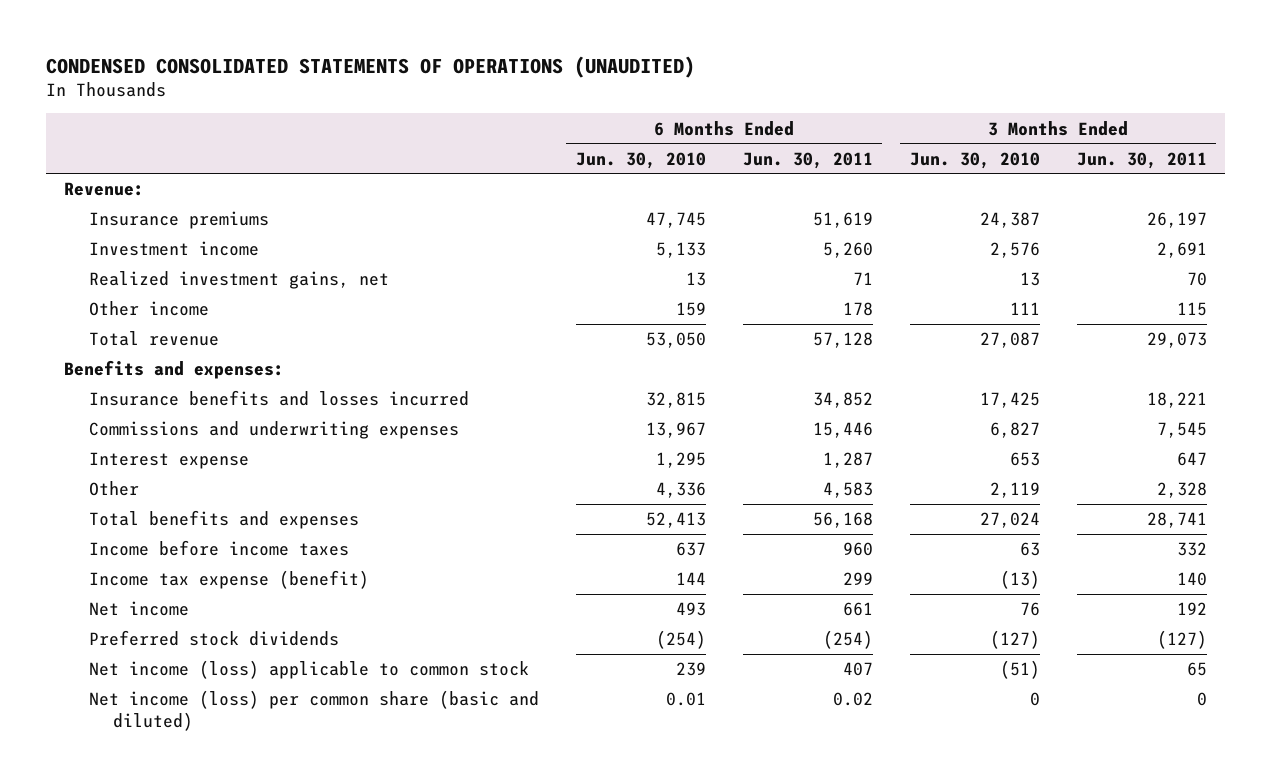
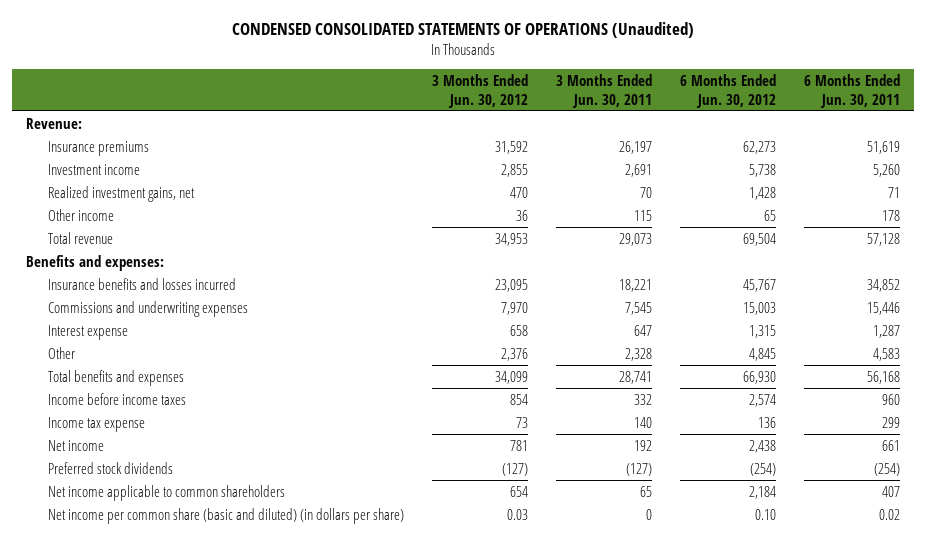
- CONDENSED CONSOLIDATED STATEMENTS OF OPERATIONS (UNAUDITED)
+ CONDENSED CONSOLIDATED STATEMENTS OF OPERATIONS (Unaudited)
- | 6 Months Ended Jun. 30, 2010 | 6 Months Ended Jun. 30, 2011 | 3 Months Ended Jun. 30, 2010 | 3 Months Ended Jun. 30, 2011
+ | 3 Months Ended Jun. 30, 2012 | 3 Months Ended Jun. 30, 2011 | 6 Months Ended Jun. 30, 2012 | 6 Months Ended Jun. 30, 2011
- Income tax expense (benefit) | 144 | 299 | (13) | 140
+ Income tax expense | 73 | 140 | 136 | 299
- Net income (loss) applicable to common stock | 239 | 407 | (51) | 65
- Net income (loss) per common share (basic and diluted) | 0.01 | 0.02 | 0 | 0
+ Net income applicable to common shareholders | 654 | 65 | 2,184 | 407
+ Net income per common share (basic and diluted) (in dollars per share) | 0.03 | 0 | 0.10 | 0.02

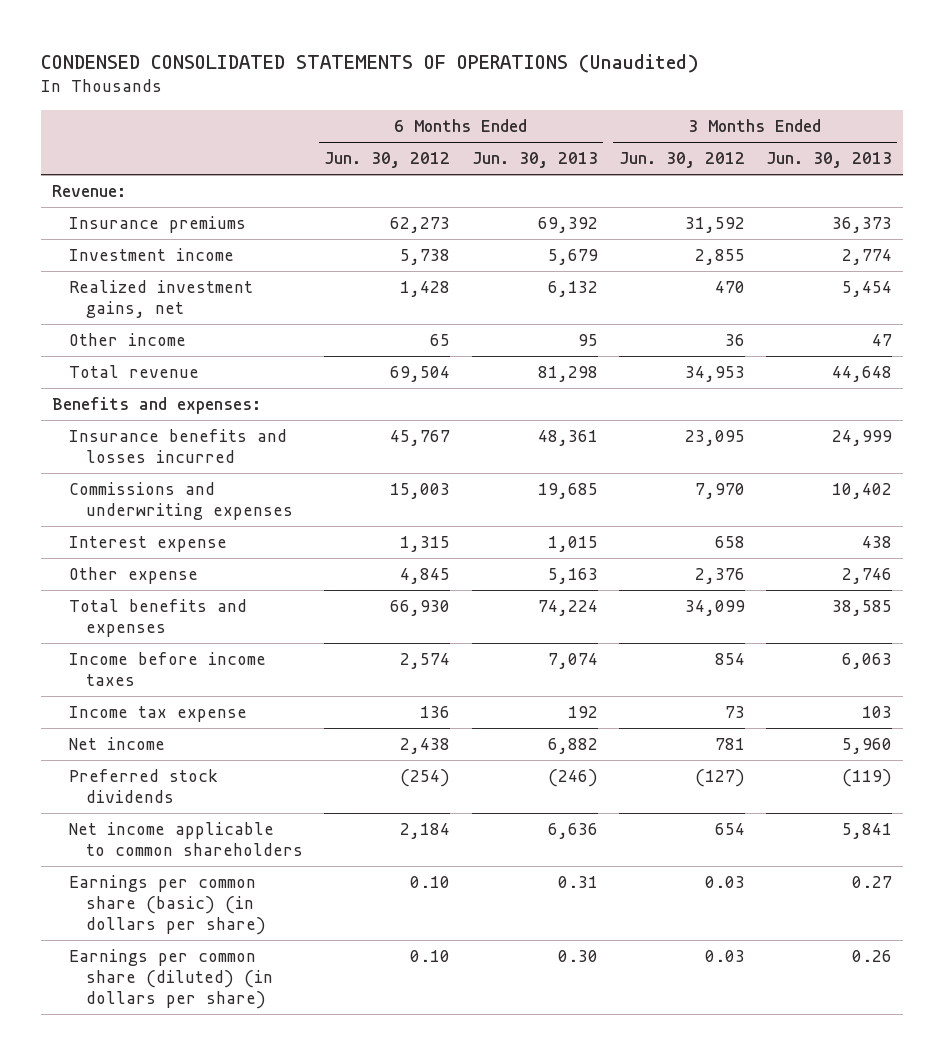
- | 3 Months Ended Jun. 30, 2012 | 3 Months Ended Jun. 30, 2011 | 6 Months Ended Jun. 30, 2012 | 6 Months Ended Jun. 30, 2011
+ | 6 Months Ended Jun. 30, 2012 | 6 Months Ended Jun. 30, 2013 | 3 Months Ended Jun. 30, 2012 | 3 Months Ended Jun. 30, 2013
- Other | 2,376 | 2,328 | 4,845 | 4,583
+ Other expense | 4,845 | 5,163 | 2,376 | 2,746
- Net income per common share (basic and diluted) (in dollars per share) | 0.03 | 0 | 0.10 | 0.02
+ Earnings per common share (basic) (in dollars per share) | 0.10 | 0.31 | 0.03 | 0.27
+ Earnings per common share (diluted) (in dollars per share) | 0.10 | 0.30 | 0.03 | 0.26

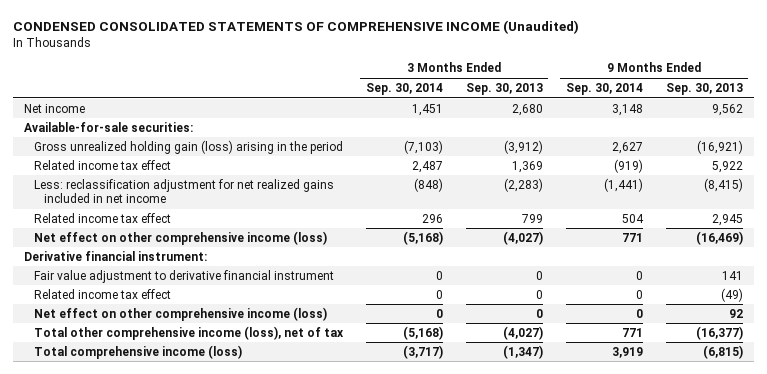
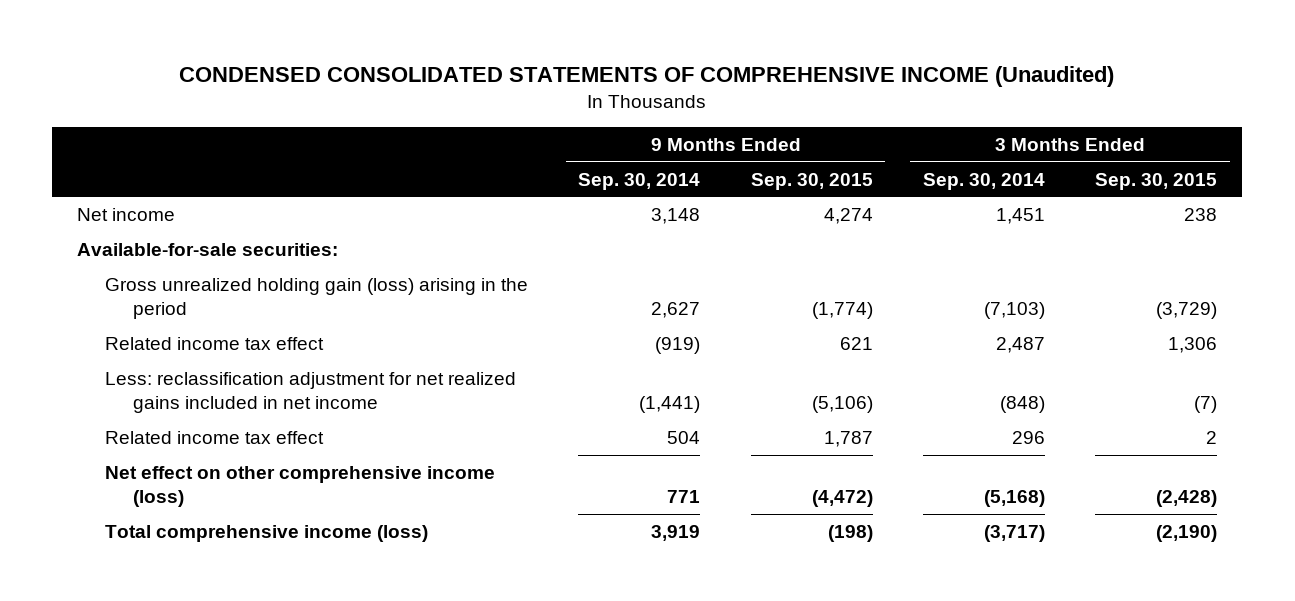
- | 3 Months Ended Sep. 30, 2014 | 3 Months Ended Sep. 30, 2013 | 9 Months Ended Sep. 30, 2014 | 9 Months Ended Sep. 30, 2013
+ | 9 Months Ended Sep. 30, 2014 | 9 Months Ended Sep. 30, 2015 | 3 Months Ended Sep. 30, 2014 | 3 Months Ended Sep. 30, 2015
- Derivative financial instrument:
- Fair value adjustment to derivative financial instrument | 0 | 0 | 0 | 141
- Related income tax effect | 0 | 0 | 0 | (49)
- Net effect on other comprehensive income (loss) | 0 | 0 | 0 | 92
- Total other comprehensive income (loss), net of tax | (5,168) | (4,027) | 771 | (16,377)

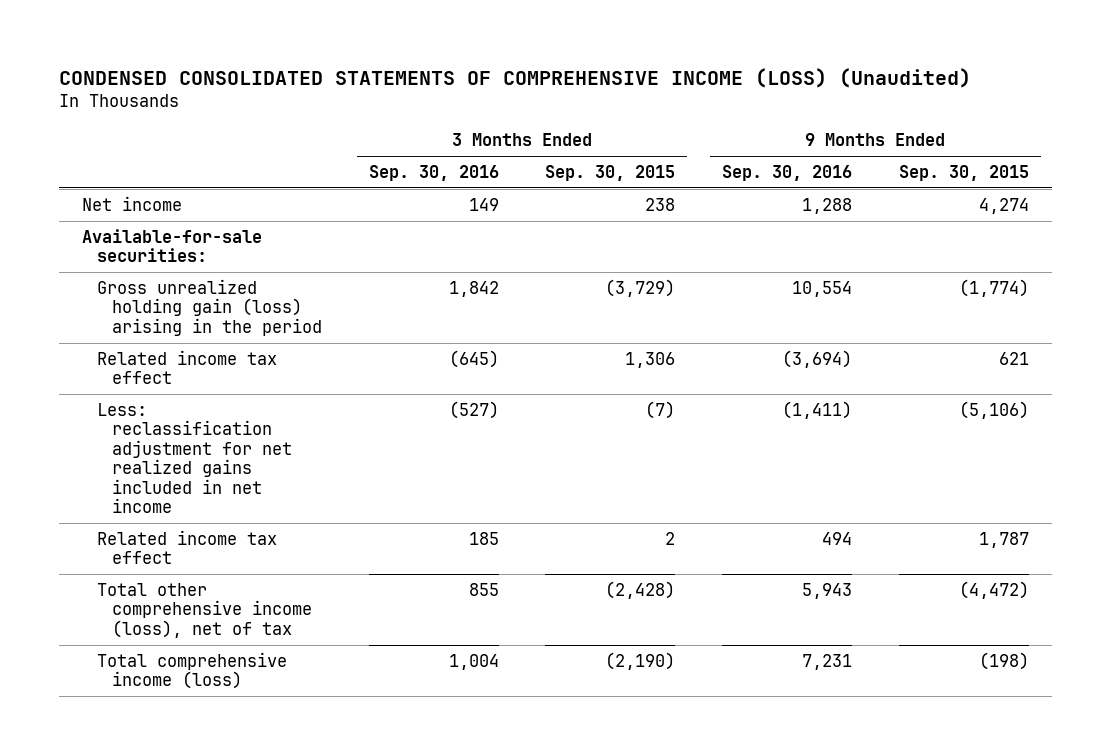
- CONDENSED CONSOLIDATED STATEMENTS OF COMPREHENSIVE INCOME (Unaudited)
+ CONDENSED CONSOLIDATED STATEMENTS OF COMPREHENSIVE INCOME (LOSS) (Unaudited)
- | 9 Months Ended Sep. 30, 2014 | 9 Months Ended Sep. 30, 2015 | 3 Months Ended Sep. 30, 2014 | 3 Months Ended Sep. 30, 2015
+ | 3 Months Ended Sep. 30, 2016 | 3 Months Ended Sep. 30, 2015 | 9 Months Ended Sep. 30, 2016 | 9 Months Ended Sep. 30, 2015
- Net effect on other comprehensive income (loss) | 771 | (4,472) | (5,168) | (2,428)
+ Total other comprehensive income (loss), net of tax | 855 | (2,428) | 5,943 | (4,472)

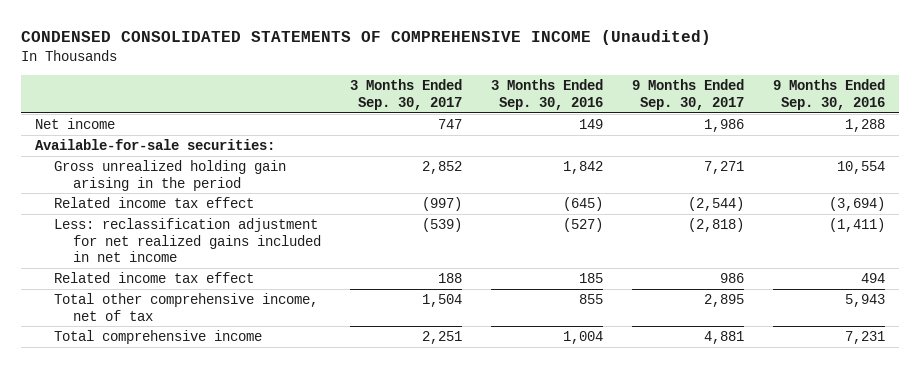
- CONDENSED CONSOLIDATED STATEMENTS OF COMPREHENSIVE INCOME (LOSS) (Unaudited)
+ CONDENSED CONSOLIDATED STATEMENTS OF COMPREHENSIVE INCOME (Unaudited)
- | 3 Months Ended Sep. 30, 2016 | 3 Months Ended Sep. 30, 2015 | 9 Months Ended Sep. 30, 2016 | 9 Months Ended Sep. 30, 2015
+ | 3 Months Ended Sep. 30, 2017 | 3 Months Ended Sep. 30, 2016 | 9 Months Ended Sep. 30, 2017 | 9 Months Ended Sep. 30, 2016
- Gross unrealized holding gain (loss) arising in the period | 1,842 | (3,729) | 10,554 | (1,774)
+ Gross unrealized holding gain arising in the period | 2,852 | 1,842 | 7,271 | 10,554
- Total other comprehensive income (loss), net of tax | 855 | (2,428) | 5,943 | (4,472)
- Total comprehensive income (loss) | 1,004 | (2,190) | 7,231 | (198)
+ Total other comprehensive income, net of tax | 1,504 | 855 | 2,895 | 5,943
+ Total comprehensive income | 2,251 | 1,004 | 4,881 | 7,231

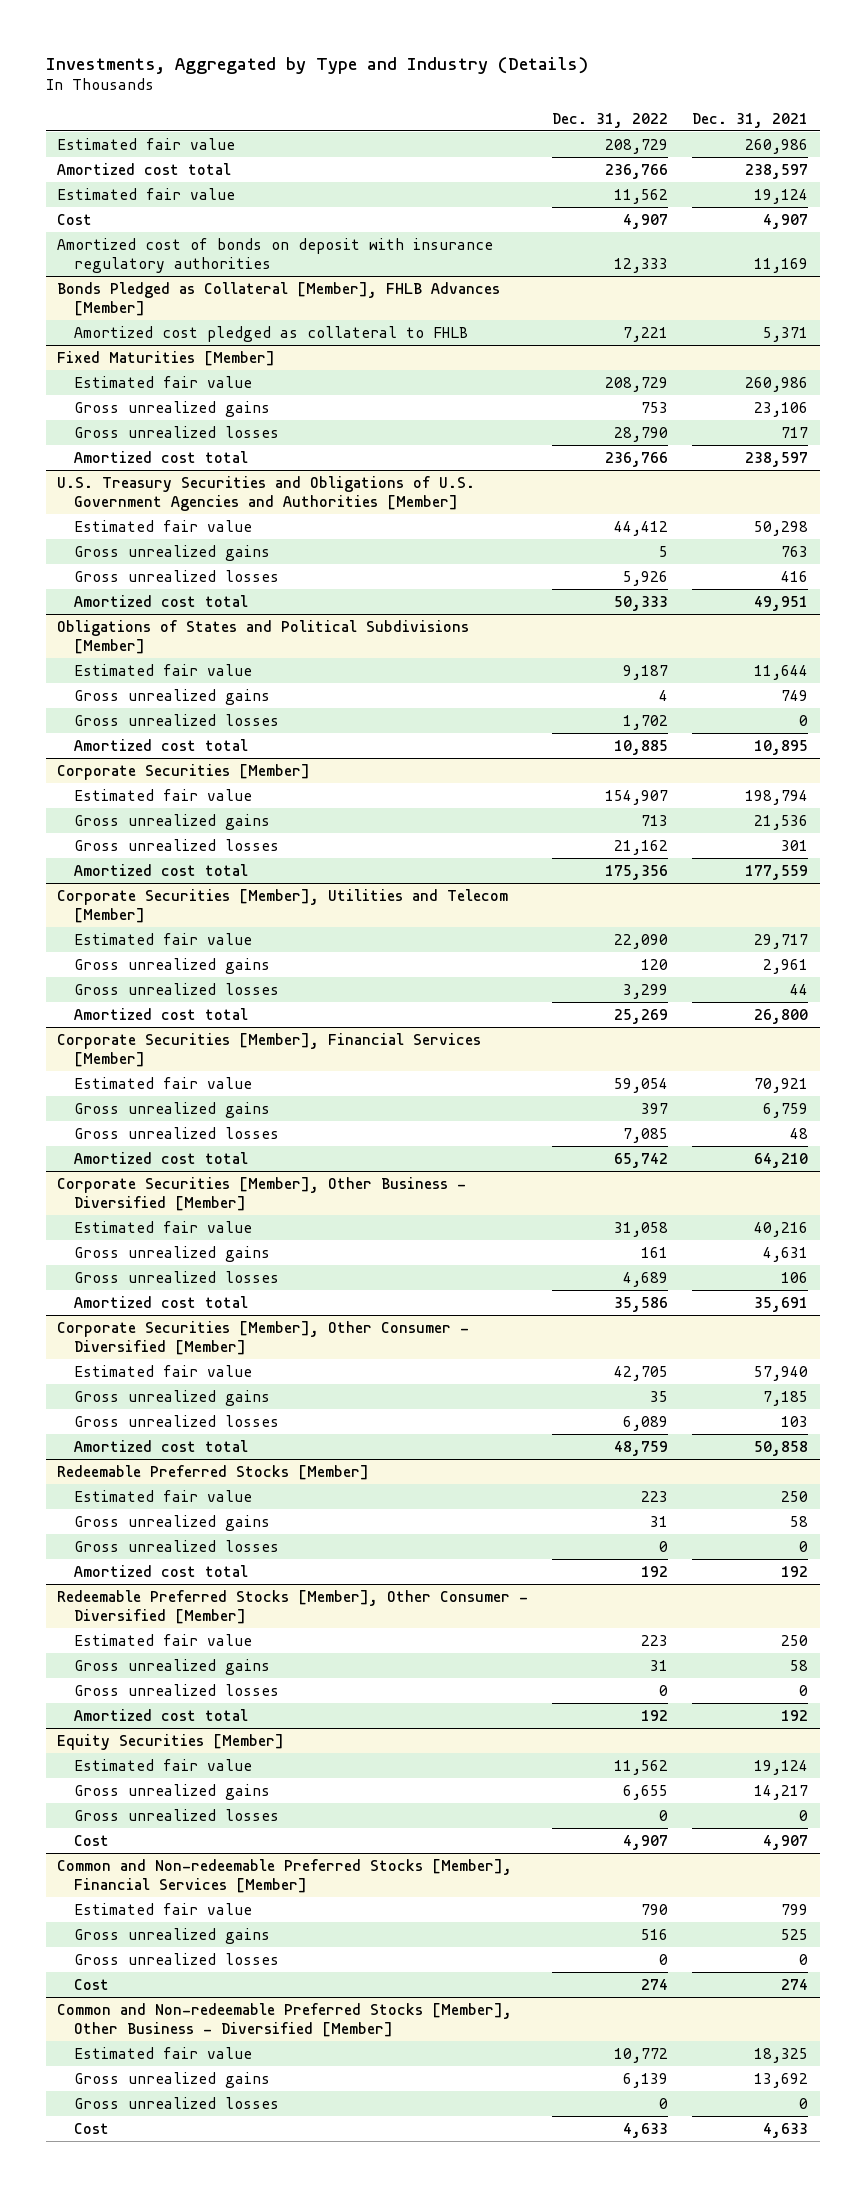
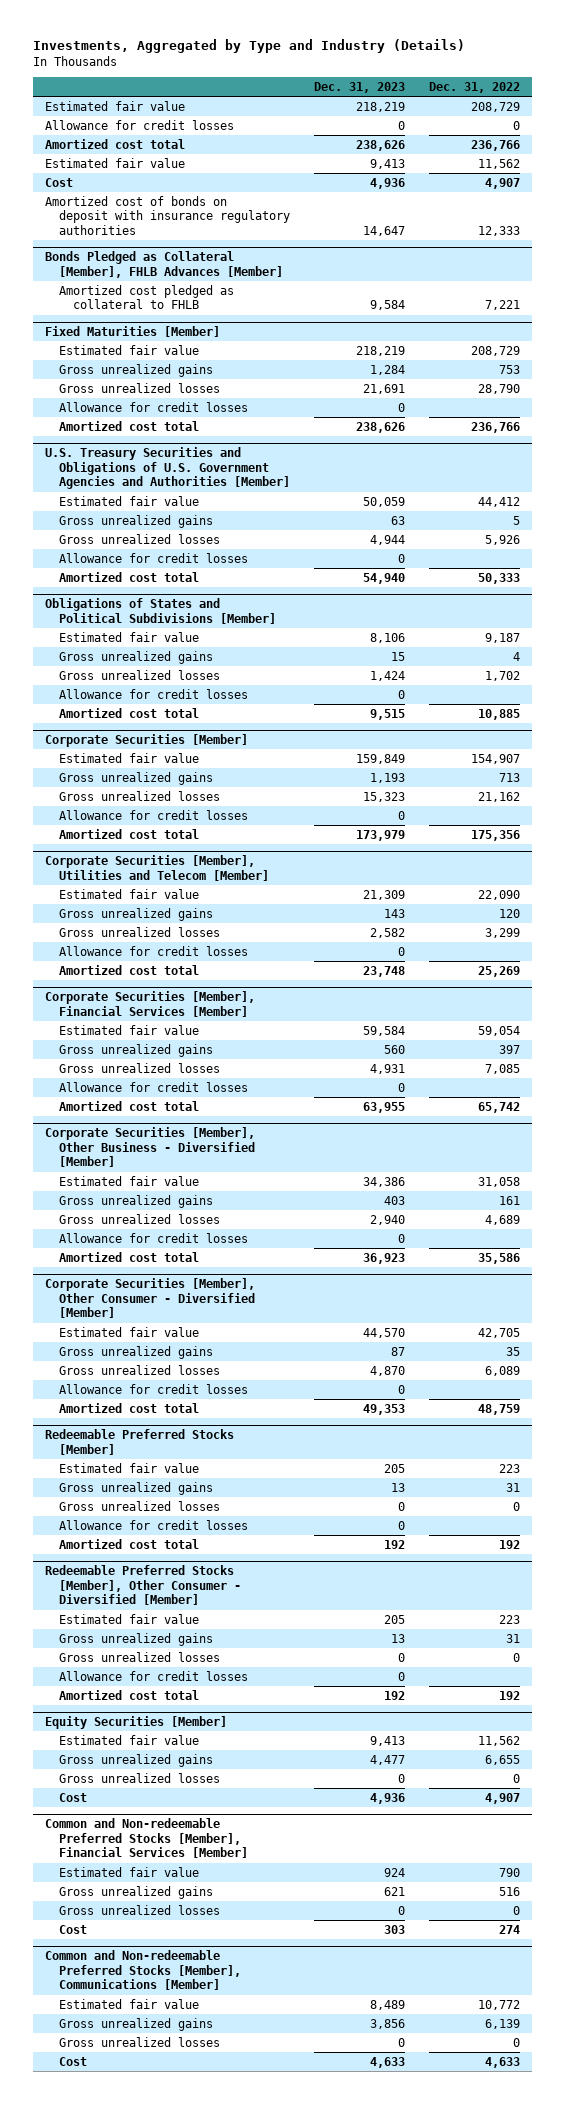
- | Dec. 31, 2022 | Dec. 31, 2021
+ | Dec. 31, 2023 | Dec. 31, 2022
+ Allowance for credit losses | 0 | 0
@ Fixed Maturities [Member]
+ Allowance for credit losses | 0 |
@ U.S. Treasury Securities and Obligations of U.S. Government Agencies and Authorities [Member]
+ Allowance for credit losses | 0 |
@ Obligations of States and Political Subdivisions [Member]
+ Allowance for credit losses | 0 |
@ Corporate Securities [Member]
+ Allowance for credit losses | 0 |
@ Corporate Securities [Member], Utilities and Telecom [Member]
+ Allowance for credit losses | 0 |
@ Corporate Securities [Member], Financial Services [Member]
+ Allowance for credit losses | 0 |
@ Corporate Securities [Member], Other Business - Diversified [Member]
+ Allowance for credit losses | 0 |
@ Corporate Securities [Member], Other Consumer - Diversified [Member]
+ Allowance for credit losses | 0 |
@ Redeemable Preferred Stocks [Member]
+ Allowance for credit losses | 0 |
@ Redeemable Preferred Stocks [Member], Other Consumer - Diversified [Member]
+ Allowance for credit losses | 0 |
- Common and Non-redeemable Preferred Stocks [Member], Other Business - Diversified [Member]
+ Common and Non-redeemable Preferred Stocks [Member], Communications [Member]

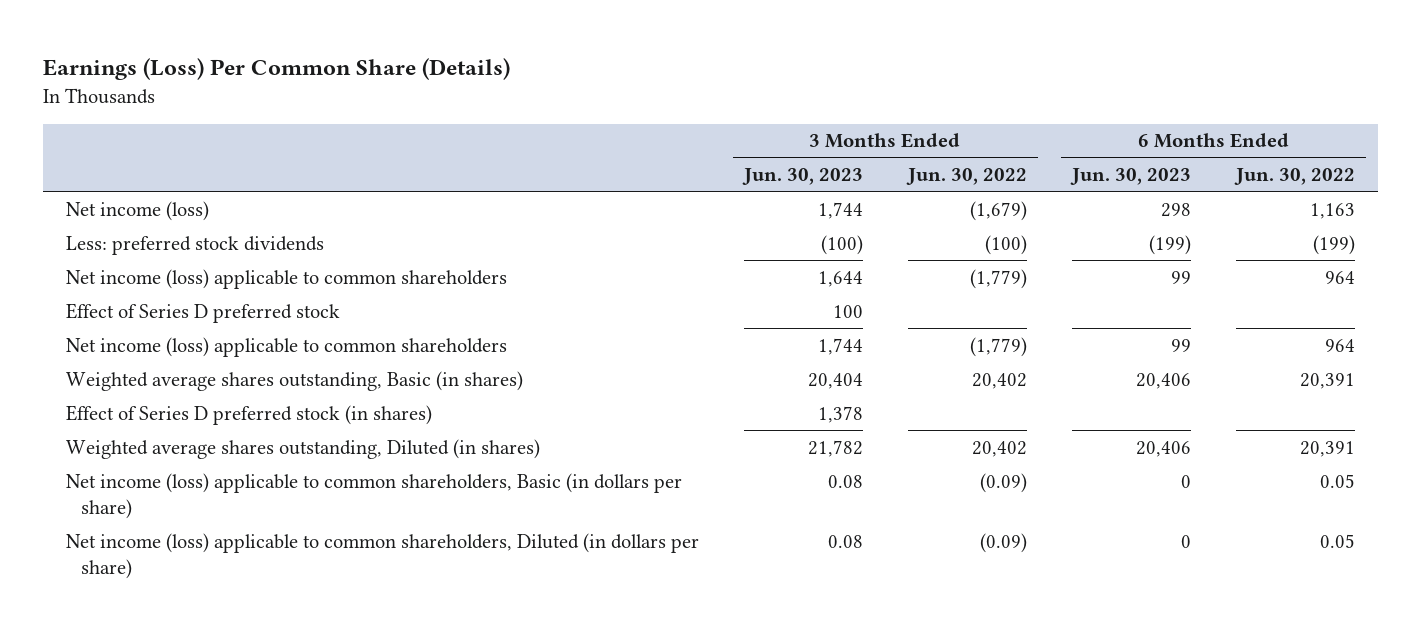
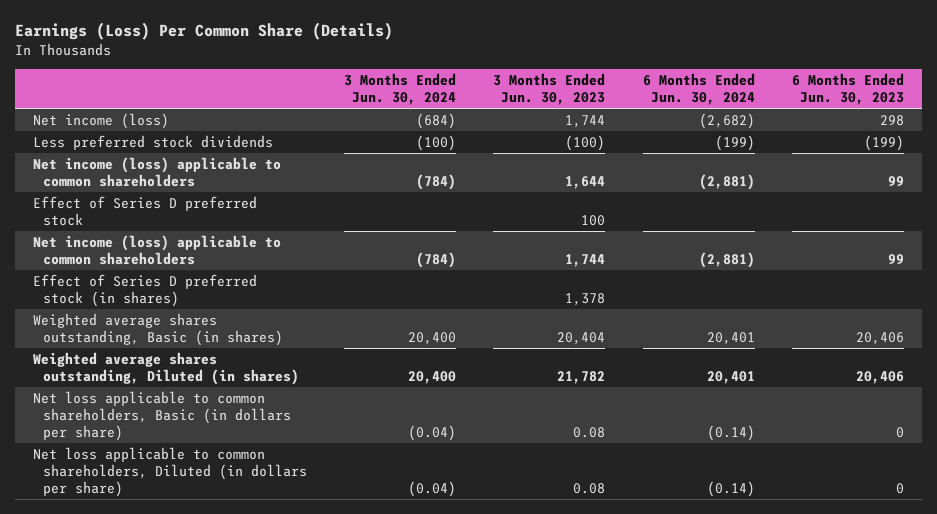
- | 3 Months Ended Jun. 30, 2023 | 3 Months Ended Jun. 30, 2022 | 6 Months Ended Jun. 30, 2023 | 6 Months Ended Jun. 30, 2022
+ | 3 Months Ended Jun. 30, 2024 | 3 Months Ended Jun. 30, 2023 | 6 Months Ended Jun. 30, 2024 | 6 Months Ended Jun. 30, 2023
- Less: preferred stock dividends | (100) | (100) | (199) | (199)
+ Less preferred stock dividends | (100) | (100) | (199) | (199)
moved down: Weighted average shares outstanding, Basic (in shares) | 20,400 | 20,404 | 20,401 | 20,406
- Net income (loss) applicable to common shareholders, Basic (in dollars per share) | 0.08 | (0.09) | 0 | 0.05
- Net income (loss) applicable to common shareholders, Diluted (in dollars per share) | 0.08 | (0.09) | 0 | 0.05
+ Net loss applicable to common shareholders, Basic (in dollars per share) | (0.04) | 0.08 | (0.14) | 0
+ Net loss applicable to common shareholders, Diluted (in dollars per share) | (0.04) | 0.08 | (0.14) | 0

